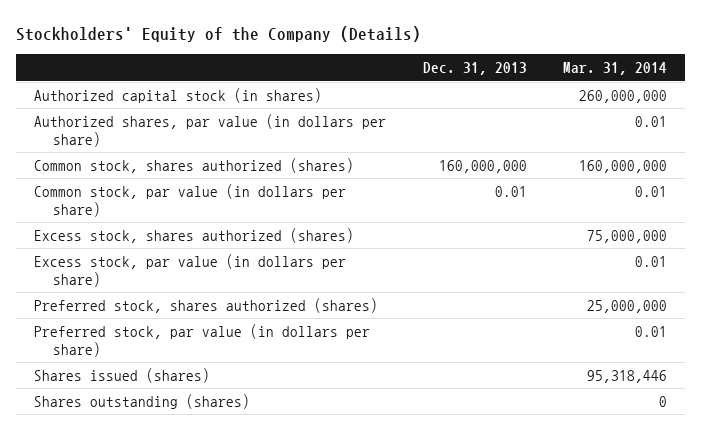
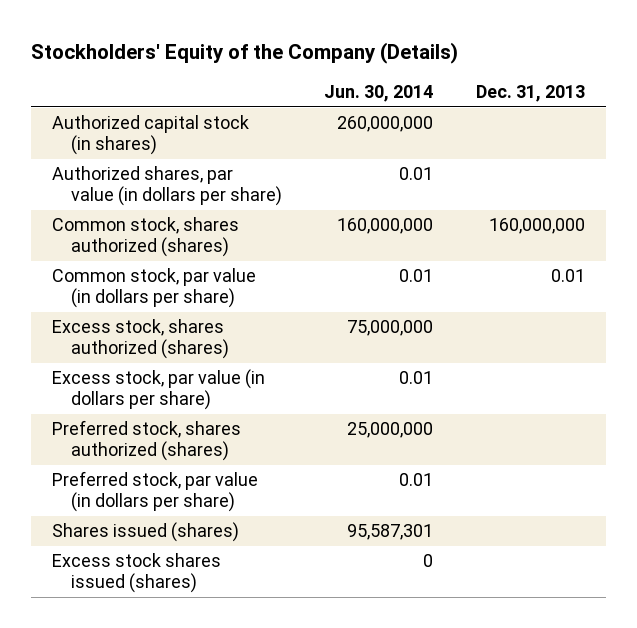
- | Dec. 31, 2013 | Mar. 31, 2014
+ | Jun. 30, 2014 | Dec. 31, 2013
- Shares outstanding (shares) | | 0
+ Excess stock shares issued (shares) | 0 |

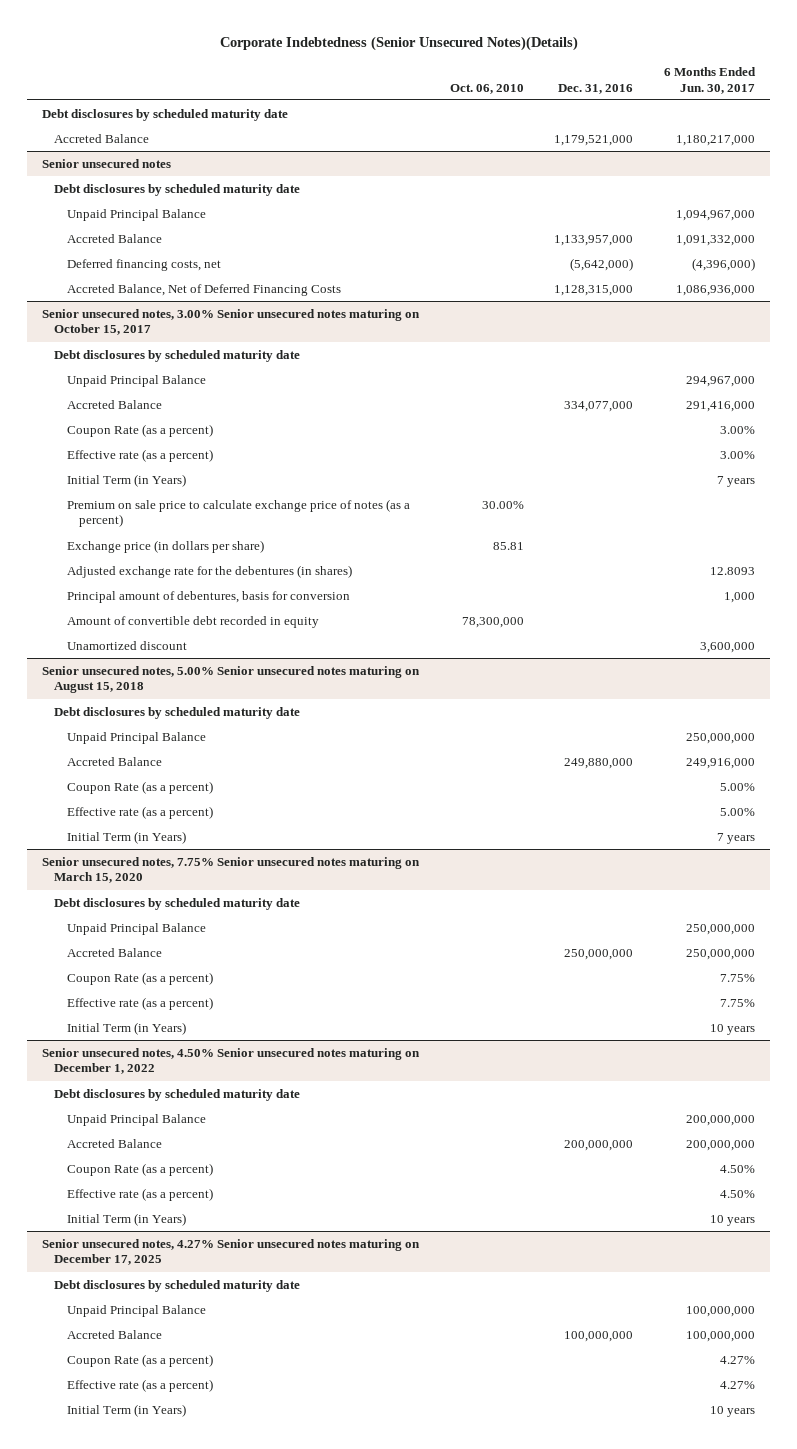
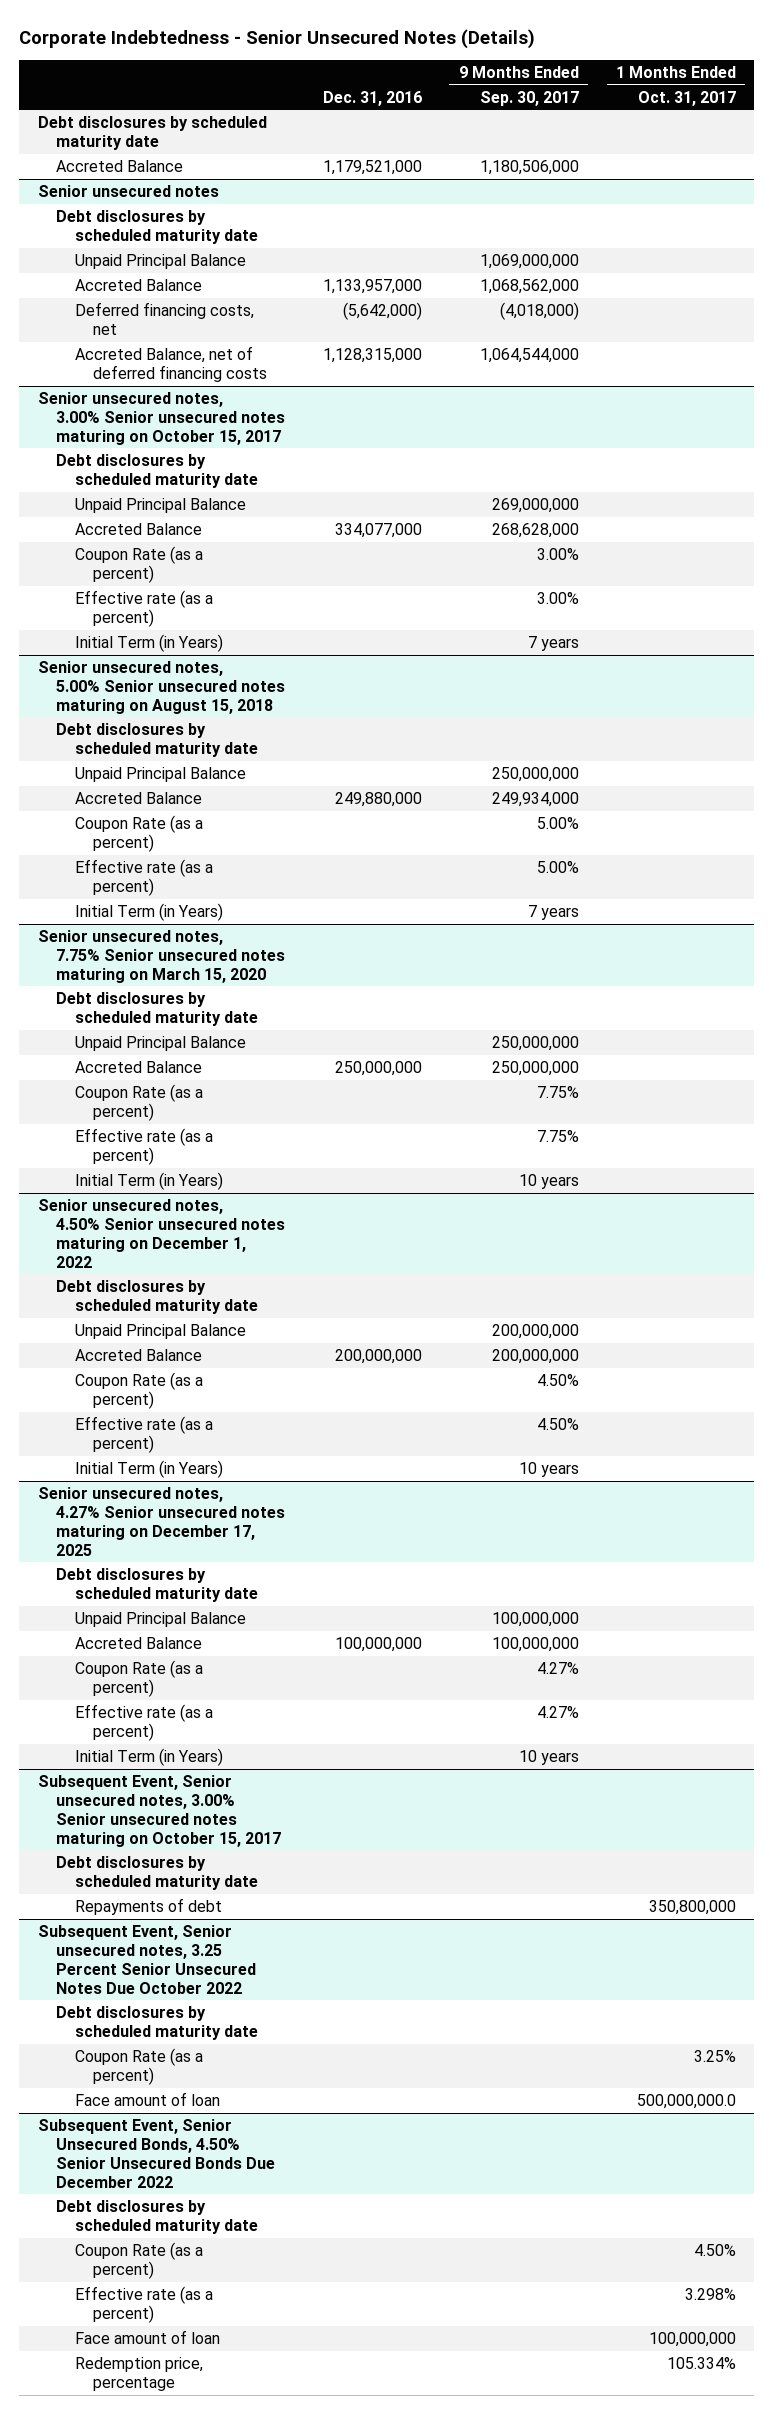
- Corporate Indebtedness (Senior Unsecured Notes)(Details)
+ Corporate Indebtedness - Senior Unsecured Notes (Details)
- | Oct. 06, 2010 | Dec. 31, 2016 | 6 Months Ended Jun. 30, 2017
+ | Dec. 31, 2016 | 9 Months Ended Sep. 30, 2017 | 1 Months Ended Oct. 31, 2017
@ Senior unsecured notes
- Accreted Balance, Net of Deferred Financing Costs | | 1,128,315,000 | 1,086,936,000
+ Accreted Balance, net of deferred financing costs | 1,128,315,000 | 1,064,544,000 |
@ Senior unsecured notes, 3.00% Senior unsecured notes maturing on October 15, 2017
- Premium on sale price to calculate exchange price of notes (as a percent) | 30.00% | |
- Exchange price (in dollars per share) | 85.81 | |
- Adjusted exchange rate for the debentures (in shares) | | | 12.8093
- Principal amount of debentures, basis for conversion | | | 1,000
- Amount of convertible debt recorded in equity | 78,300,000 | |
- Unamortized discount | | | 3,600,000
+ Subsequent Event, Senior unsecured notes, 3.00% Senior unsecured notes maturing on October 15, 2017
+ Debt disclosures by scheduled maturity date
+ Repayments of debt | | | 350,800,000
+ Subsequent Event, Senior unsecured notes, 3.25 Percent Senior Unsecured Notes Due October 2022
+ Debt disclosures by scheduled maturity date
+ Coupon Rate (as a percent) | | | 3.25%
+ Face amount of loan | | | 500,000,000.0
+ Subsequent Event, Senior Unsecured Bonds, 4.50% Senior Unsecured Bonds Due December 2022
+ Debt disclosures by scheduled maturity date
+ Coupon Rate (as a percent) | | | 4.50%
+ Effective rate (as a percent) | | | 3.298%
+ Face amount of loan | | | 100,000,000
+ Redemption price, percentage | | | 105.334%

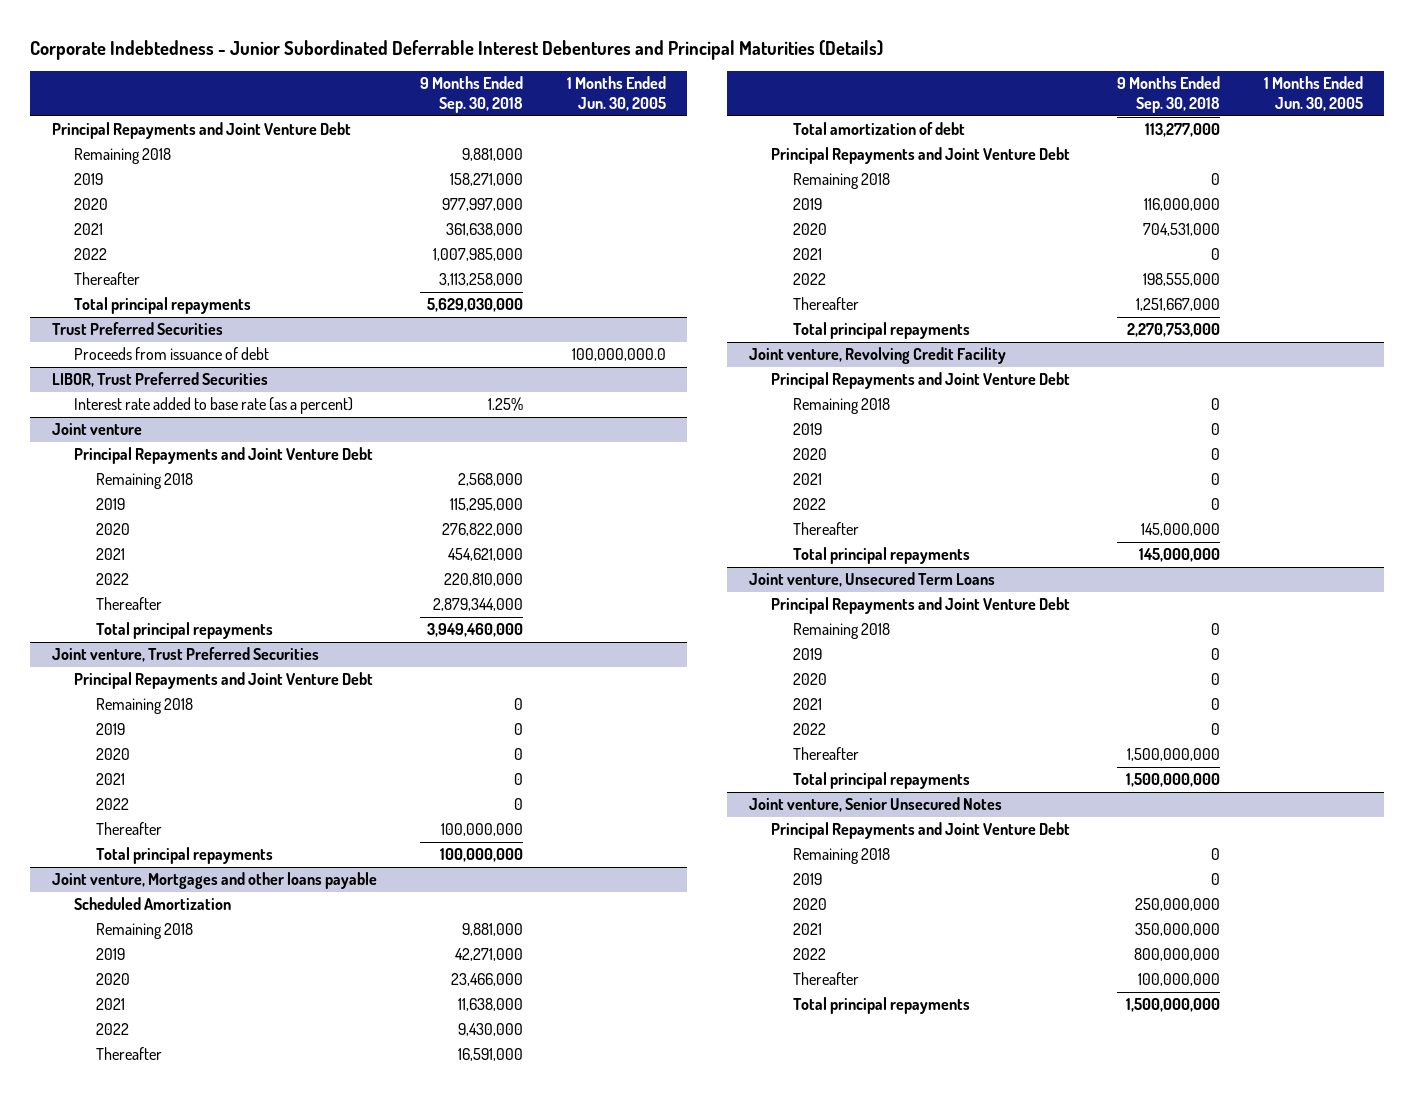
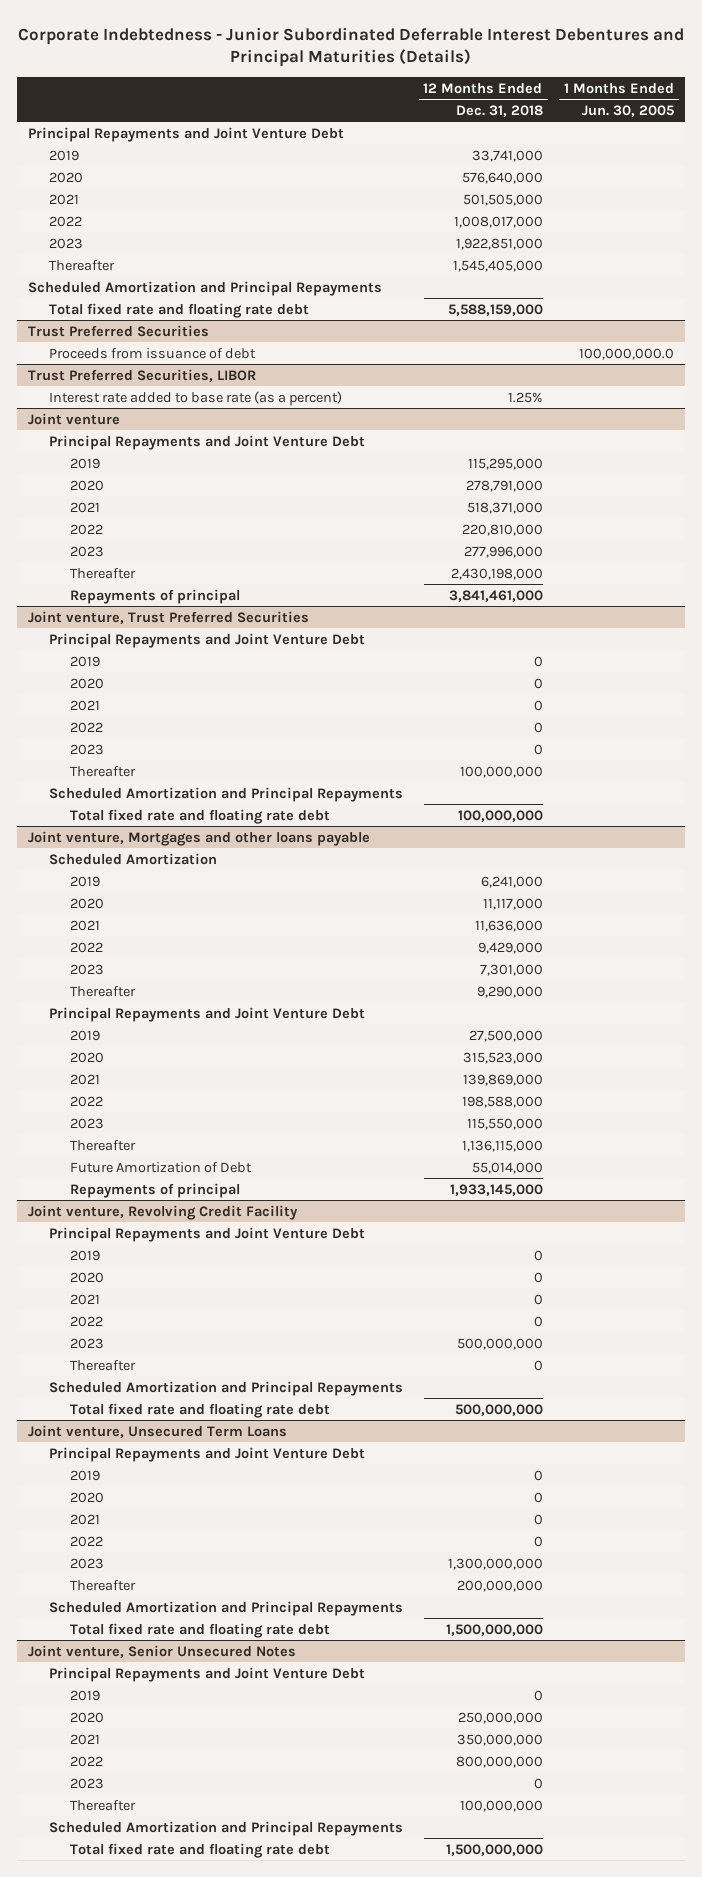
- | 9 Months Ended Sep. 30, 2018 | 1 Months Ended Jun. 30, 2005
+ | 12 Months Ended Dec. 31, 2018 | 1 Months Ended Jun. 30, 2005
- Remaining 2018 | 9,881,000 |
+ 2023 | 1,922,851,000 |
- Total principal repayments | 5,629,030,000 |
+ Scheduled Amortization and Principal Repayments
+ Total fixed rate and floating rate debt | 5,588,159,000 |
- LIBOR, Trust Preferred Securities
+ Trust Preferred Securities, LIBOR
@ Joint venture
- Remaining 2018 | 2,568,000 |
+ 2023 | 277,996,000 |
- Total principal repayments | 3,949,460,000 |
+ Repayments of principal | 3,841,461,000 |
@ Joint venture, Trust Preferred Securities
- Remaining 2018 | 0 |
+ 2023 | 0 |
- Total principal repayments | 100,000,000 |
+ Scheduled Amortization and Principal Repayments
+ Total fixed rate and floating rate debt | 100,000,000 |
@ Joint venture, Mortgages and other loans payable
- Remaining 2018 | 9,881,000 |
+ 2023 | 7,301,000 |
- Total amortization of debt | 113,277,000 |
- Remaining 2018 | 0 |
+ 2023 | 115,550,000 |
- Total principal repayments | 2,270,753,000 |
+ Future Amortization of Debt | 55,014,000 |
+ Repayments of principal | 1,933,145,000 |
@ Joint venture, Revolving Credit Facility
- Remaining 2018 | 0 |
+ 2023 | 500,000,000 |
- Total principal repayments | 145,000,000 |
+ Scheduled Amortization and Principal Repayments
+ Total fixed rate and floating rate debt | 500,000,000 |
@ Joint venture, Unsecured Term Loans
- Remaining 2018 | 0 |
+ 2023 | 1,300,000,000 |
- Total principal repayments | 1,500,000,000 |
+ Scheduled Amortization and Principal Repayments
+ Total fixed rate and floating rate debt | 1,500,000,000 |
@ Joint venture, Senior Unsecured Notes
- Remaining 2018 | 0 |
+ 2023 | 0 |
- Total principal repayments | 1,500,000,000 |
+ Scheduled Amortization and Principal Repayments
+ Total fixed rate and floating rate debt | 1,500,000,000 |

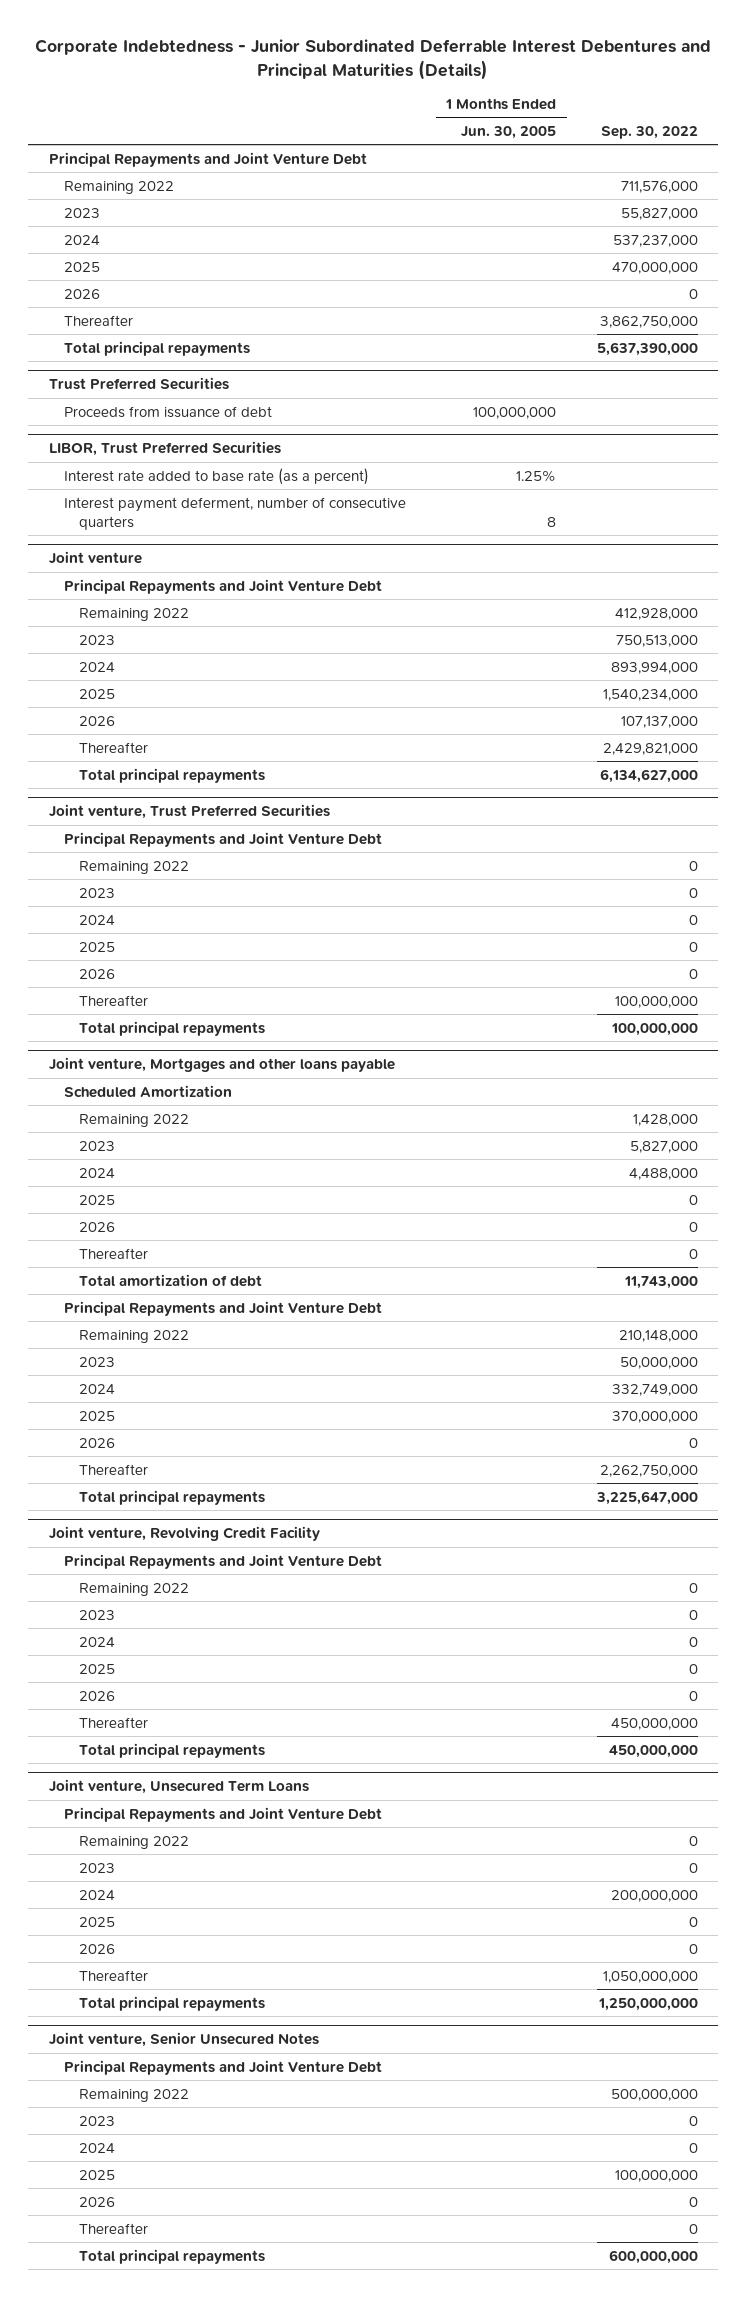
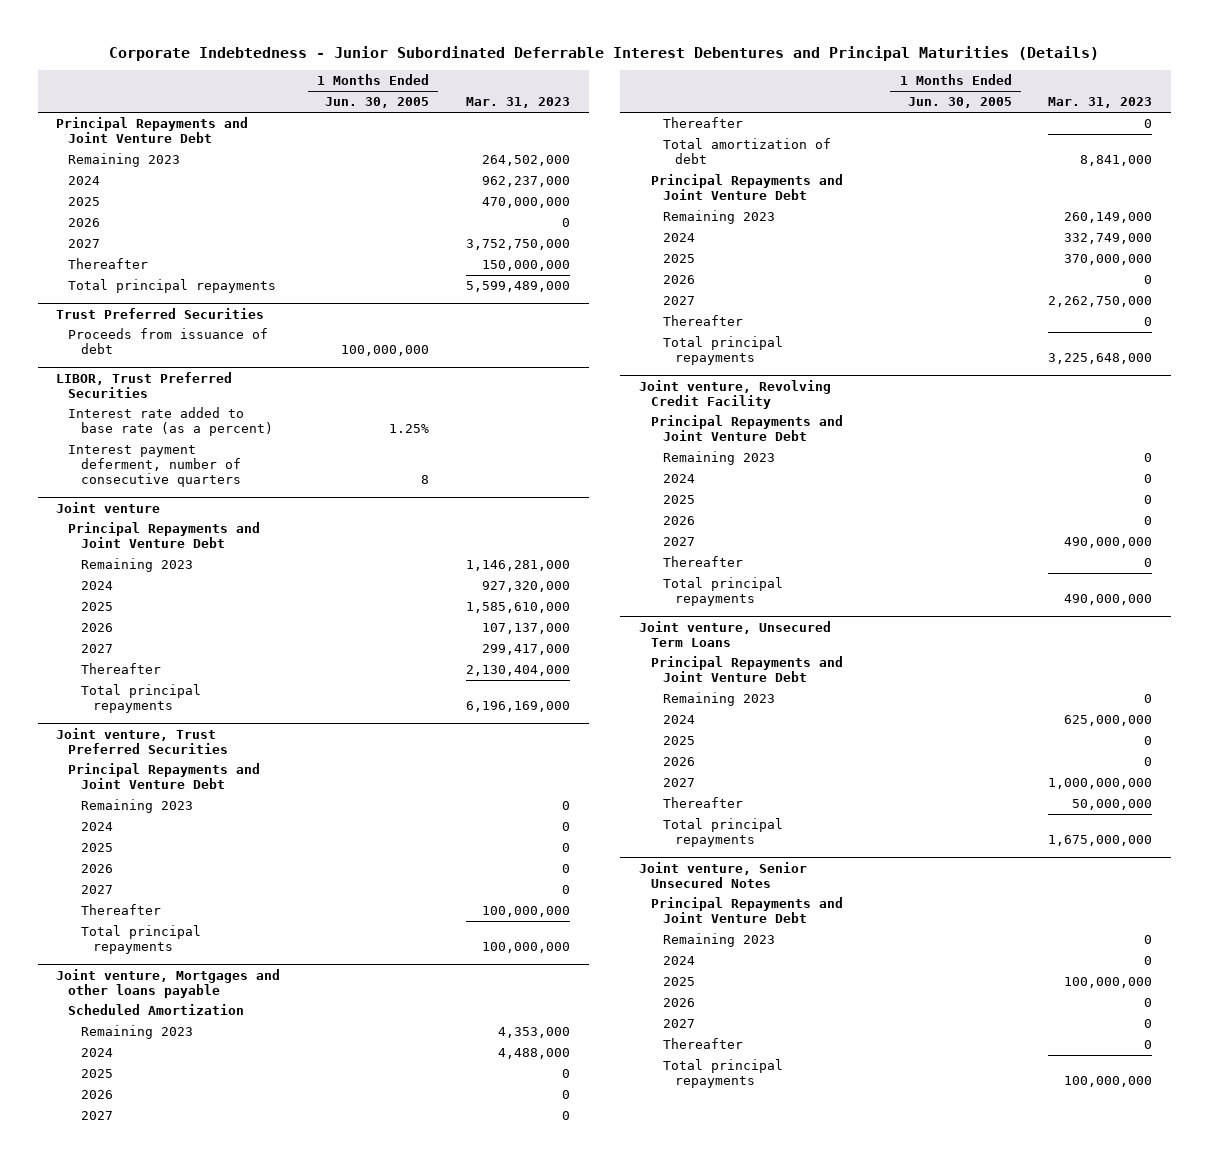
- | 1 Months Ended Jun. 30, 2005 | Sep. 30, 2022
+ | 1 Months Ended Jun. 30, 2005 | Mar. 31, 2023
- Remaining 2022 | | 711,576,000
- 2023 | | 55,827,000
+ Remaining 2023 | | 264,502,000
+ 2027 | | 3,752,750,000
@ Joint venture
- Remaining 2022 | | 412,928,000
- 2023 | | 750,513,000
+ Remaining 2023 | | 1,146,281,000
+ 2027 | | 299,417,000
@ Joint venture, Trust Preferred Securities
- Remaining 2022 | | 0
- 2023 | | 0
+ Remaining 2023 | | 0
+ 2027 | | 0
@ Joint venture, Mortgages and other loans payable
- Remaining 2022 | | 1,428,000
- 2023 | | 5,827,000
+ Remaining 2023 | | 4,353,000
+ 2027 | | 0
- Remaining 2022 | | 210,148,000
- 2023 | | 50,000,000
+ Remaining 2023 | | 260,149,000
+ 2027 | | 2,262,750,000
@ Joint venture, Revolving Credit Facility
- Remaining 2022 | | 0
- 2023 | | 0
+ Remaining 2023 | | 0
+ 2027 | | 490,000,000
@ Joint venture, Unsecured Term Loans
- Remaining 2022 | | 0
- 2023 | | 0
+ Remaining 2023 | | 0
+ 2027 | | 1,000,000,000
@ Joint venture, Senior Unsecured Notes
- Remaining 2022 | | 500,000,000
- 2023 | | 0
+ Remaining 2023 | | 0
+ 2027 | | 0

